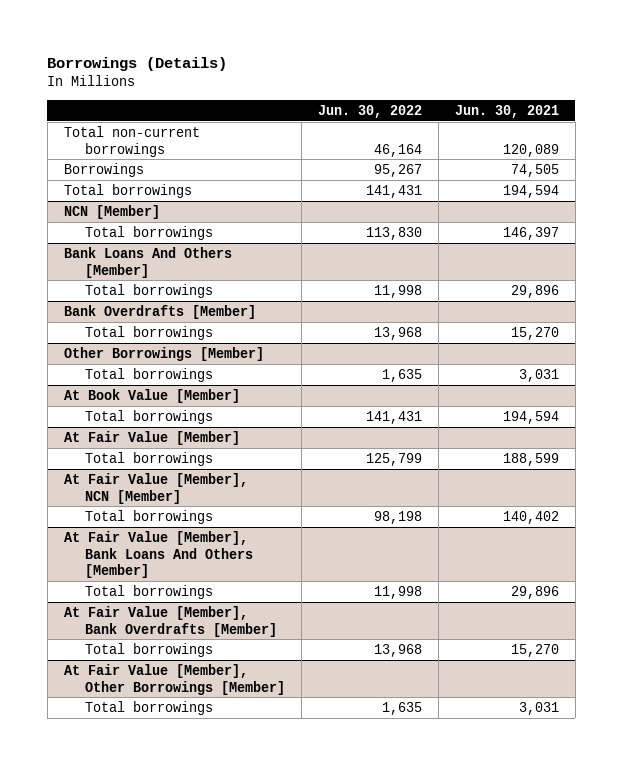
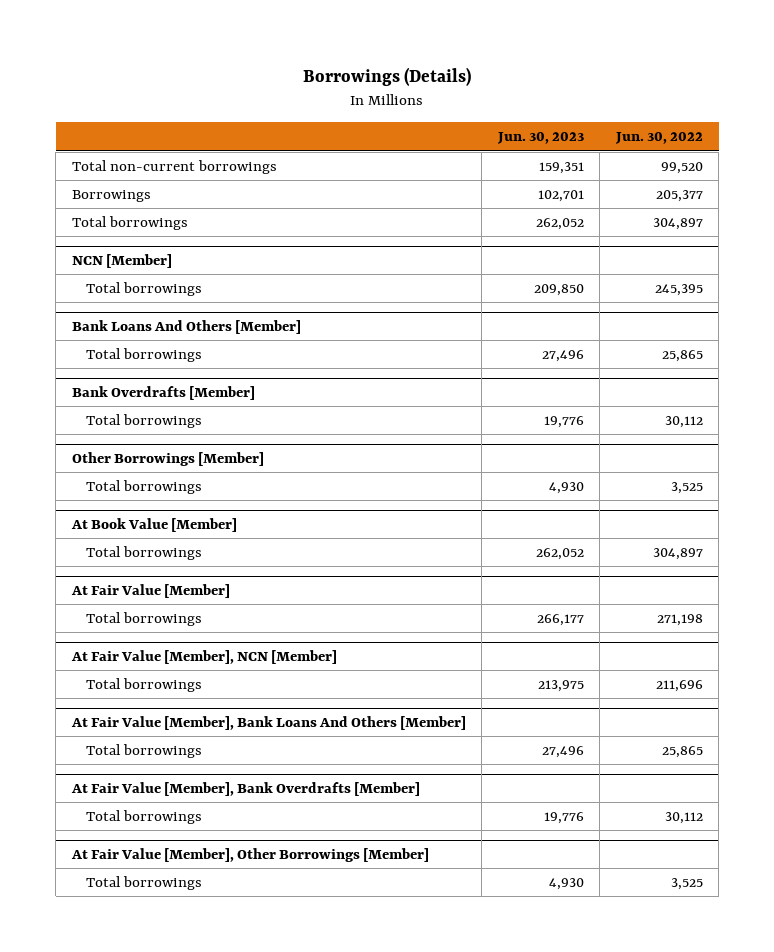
- | Jun. 30, 2022 | Jun. 30, 2021
+ | Jun. 30, 2023 | Jun. 30, 2022
- Total non-current borrowings | 46,164 | 120,089
- Borrowings | 95,267 | 74,505
- Total borrowings | 141,431 | 194,594
+ Total non-current borrowings | 159,351 | 99,520
+ Borrowings | 102,701 | 205,377
+ Total borrowings | 262,052 | 304,897
@ NCN [Member]
- Total borrowings | 113,830 | 146,397
+ Total borrowings | 209,850 | 245,395
@ Bank Loans And Others [Member]
- Total borrowings | 11,998 | 29,896
+ Total borrowings | 27,496 | 25,865
@ Bank Overdrafts [Member]
- Total borrowings | 13,968 | 15,270
+ Total borrowings | 19,776 | 30,112
@ Other Borrowings [Member]
- Total borrowings | 1,635 | 3,031
+ Total borrowings | 4,930 | 3,525
@ At Book Value [Member]
- Total borrowings | 141,431 | 194,594
+ Total borrowings | 262,052 | 304,897
@ At Fair Value [Member]
- Total borrowings | 125,799 | 188,599
+ Total borrowings | 266,177 | 271,198
@ At Fair Value [Member], NCN [Member]
- Total borrowings | 98,198 | 140,402
+ Total borrowings | 213,975 | 211,696
@ At Fair Value [Member], Bank Loans And Others [Member]
- Total borrowings | 11,998 | 29,896
+ Total borrowings | 27,496 | 25,865
@ At Fair Value [Member], Bank Overdrafts [Member]
- Total borrowings | 13,968 | 15,270
+ Total borrowings | 19,776 | 30,112
@ At Fair Value [Member], Other Borrowings [Member]
- Total borrowings | 1,635 | 3,031
+ Total borrowings | 4,930 | 3,525

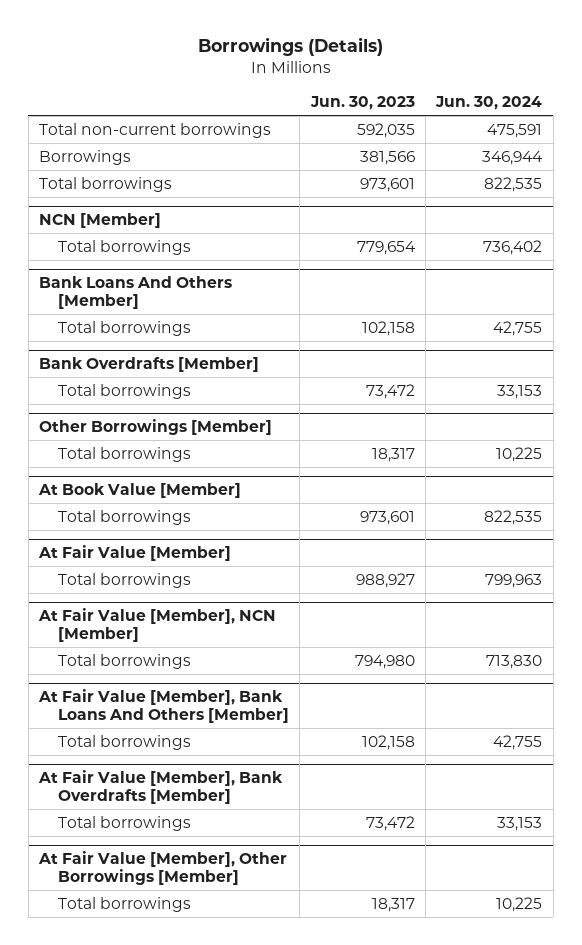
- | Jun. 30, 2023 | Jun. 30, 2022
+ | Jun. 30, 2023 | Jun. 30, 2024
- Total non-current borrowings | 159,351 | 99,520
- Borrowings | 102,701 | 205,377
- Total borrowings | 262,052 | 304,897
+ Total non-current borrowings | 592,035 | 475,591
+ Borrowings | 381,566 | 346,944
+ Total borrowings | 973,601 | 822,535
@ NCN [Member]
- Total borrowings | 209,850 | 245,395
+ Total borrowings | 779,654 | 736,402
@ Bank Loans And Others [Member]
- Total borrowings | 27,496 | 25,865
+ Total borrowings | 102,158 | 42,755
@ Bank Overdrafts [Member]
- Total borrowings | 19,776 | 30,112
+ Total borrowings | 73,472 | 33,153
@ Other Borrowings [Member]
- Total borrowings | 4,930 | 3,525
+ Total borrowings | 18,317 | 10,225
@ At Book Value [Member]
- Total borrowings | 262,052 | 304,897
+ Total borrowings | 973,601 | 822,535
@ At Fair Value [Member]
- Total borrowings | 266,177 | 271,198
+ Total borrowings | 988,927 | 799,963
@ At Fair Value [Member], NCN [Member]
- Total borrowings | 213,975 | 211,696
+ Total borrowings | 794,980 | 713,830
@ At Fair Value [Member], Bank Loans And Others [Member]
- Total borrowings | 27,496 | 25,865
+ Total borrowings | 102,158 | 42,755
@ At Fair Value [Member], Bank Overdrafts [Member]
- Total borrowings | 19,776 | 30,112
+ Total borrowings | 73,472 | 33,153
@ At Fair Value [Member], Other Borrowings [Member]
- Total borrowings | 4,930 | 3,525
+ Total borrowings | 18,317 | 10,225

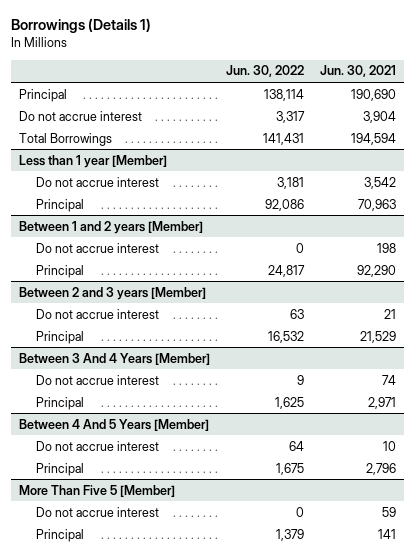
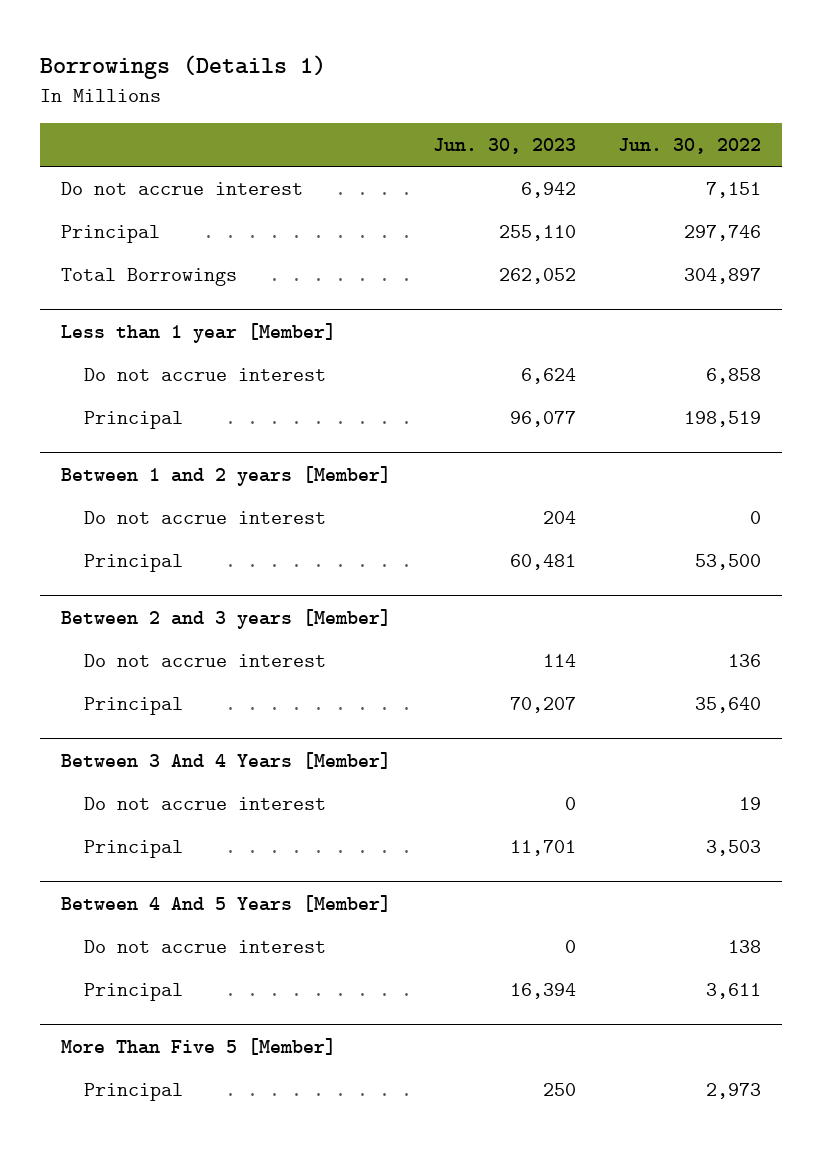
- | Jun. 30, 2022 | Jun. 30, 2021
+ | Jun. 30, 2023 | Jun. 30, 2022
- Principal | 138,114 | 190,690
- Do not accrue interest | 3,317 | 3,904
- Total Borrowings | 141,431 | 194,594
+ Do not accrue interest | 6,942 | 7,151
+ Principal | 255,110 | 297,746
+ Total Borrowings | 262,052 | 304,897
@ Less than 1 year [Member]
- Do not accrue interest | 3,181 | 3,542
- Principal | 92,086 | 70,963
+ Do not accrue interest | 6,624 | 6,858
+ Principal | 96,077 | 198,519
@ Between 1 and 2 years [Member]
- Principal | 24,817 | 92,290
+ Principal | 60,481 | 53,500
@ Between 2 and 3 years [Member]
- Do not accrue interest | 63 | 21
- Principal | 16,532 | 21,529
+ Do not accrue interest | 114 | 136
+ Principal | 70,207 | 35,640
@ Between 3 And 4 Years [Member]
- Do not accrue interest | 9 | 74
- Principal | 1,625 | 2,971
+ Do not accrue interest | 0 | 19
+ Principal | 11,701 | 3,503
@ Between 4 And 5 Years [Member]
- Do not accrue interest | 64 | 10
- Principal | 1,675 | 2,796
+ Do not accrue interest | 0 | 138
+ Principal | 16,394 | 3,611
@ More Than Five 5 [Member]
- Do not accrue interest | 0 | 59
- Principal | 1,379 | 141
+ Principal | 250 | 2,973

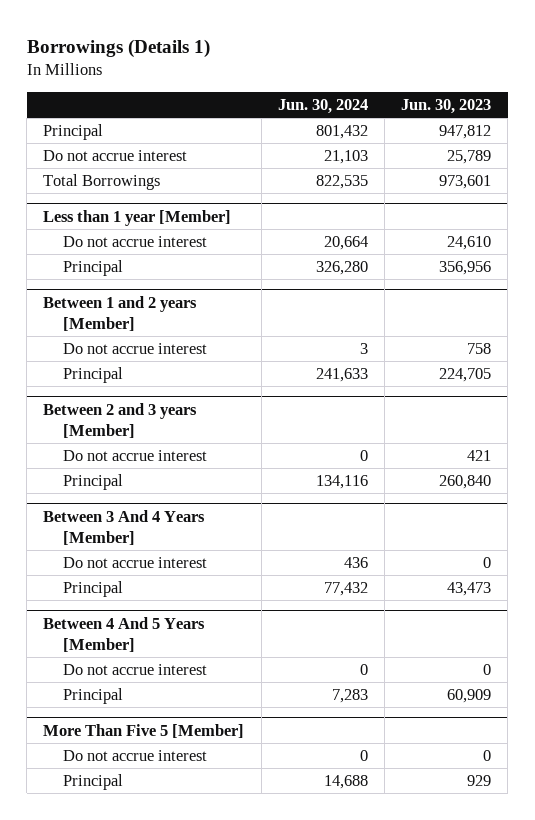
- | Jun. 30, 2023 | Jun. 30, 2022
+ | Jun. 30, 2024 | Jun. 30, 2023
- Do not accrue interest | 6,942 | 7,151
- Principal | 255,110 | 297,746
- Total Borrowings | 262,052 | 304,897
+ Principal | 801,432 | 947,812
+ Do not accrue interest | 21,103 | 25,789
+ Total Borrowings | 822,535 | 973,601
@ Less than 1 year [Member]
- Do not accrue interest | 6,624 | 6,858
- Principal | 96,077 | 198,519
+ Do not accrue interest | 20,664 | 24,610
+ Principal | 326,280 | 356,956
@ Between 1 and 2 years [Member]
- Do not accrue interest | 204 | 0
- Principal | 60,481 | 53,500
+ Do not accrue interest | 3 | 758
+ Principal | 241,633 | 224,705
@ Between 2 and 3 years [Member]
- Do not accrue interest | 114 | 136
- Principal | 70,207 | 35,640
+ Do not accrue interest | 0 | 421
+ Principal | 134,116 | 260,840
@ Between 3 And 4 Years [Member]
- Principal | 11,701 | 3,503
+ Principal | 77,432 | 43,473
@ Between 4 And 5 Years [Member]
- Principal | 16,394 | 3,611
+ Principal | 7,283 | 60,909
@ More Than Five 5 [Member]
- Principal | 250 | 2,973
+ Do not accrue interest | 0 | 0
+ Principal | 14,688 | 929

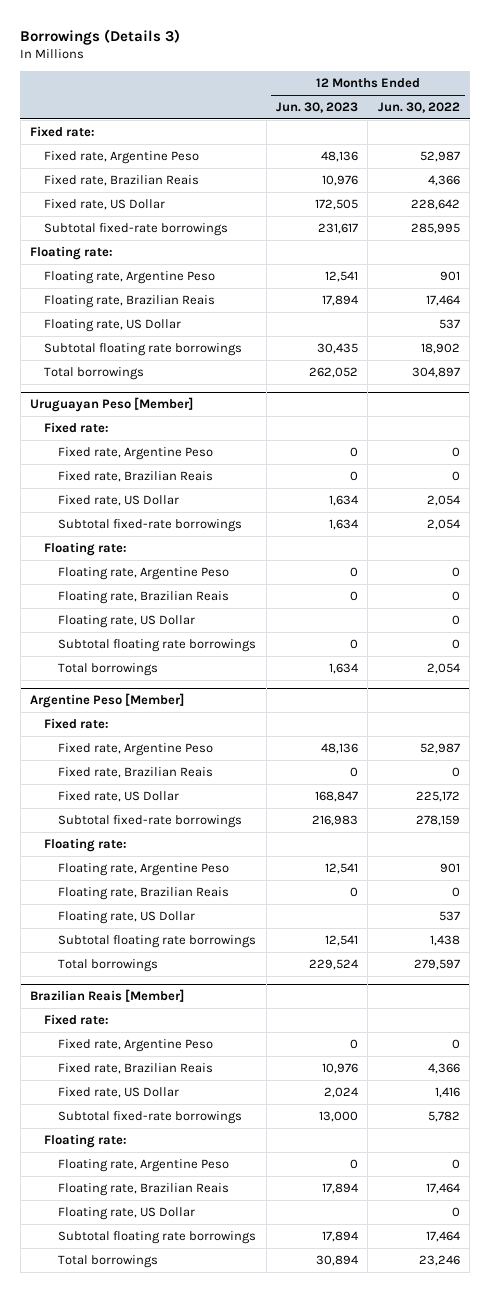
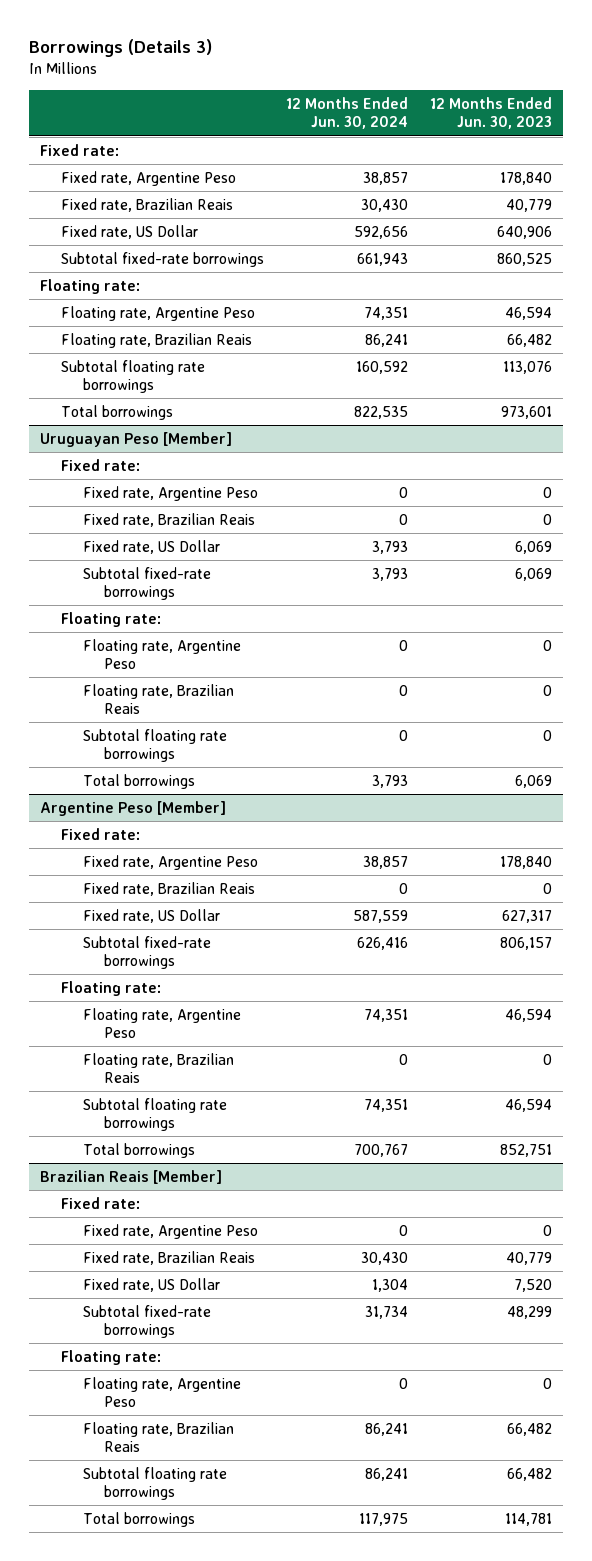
- | 12 Months Ended Jun. 30, 2023 | 12 Months Ended Jun. 30, 2022
+ | 12 Months Ended Jun. 30, 2024 | 12 Months Ended Jun. 30, 2023
- Fixed rate, Argentine Peso | 48,136 | 52,987
- Fixed rate, Brazilian Reais | 10,976 | 4,366
- Fixed rate, US Dollar | 172,505 | 228,642
- Subtotal fixed-rate borrowings | 231,617 | 285,995
+ Fixed rate, Argentine Peso | 38,857 | 178,840
+ Fixed rate, Brazilian Reais | 30,430 | 40,779
+ Fixed rate, US Dollar | 592,656 | 640,906
+ Subtotal fixed-rate borrowings | 661,943 | 860,525
- Floating rate, Argentine Peso | 12,541 | 901
- Floating rate, Brazilian Reais | 17,894 | 17,464
- Floating rate, US Dollar | | 537
- Subtotal floating rate borrowings | 30,435 | 18,902
- Total borrowings | 262,052 | 304,897
+ Floating rate, Argentine Peso | 74,351 | 46,594
+ Floating rate, Brazilian Reais | 86,241 | 66,482
+ Subtotal floating rate borrowings | 160,592 | 113,076
+ Total borrowings | 822,535 | 973,601
@ Uruguayan Peso [Member]
- Fixed rate, US Dollar | 1,634 | 2,054
- Subtotal fixed-rate borrowings | 1,634 | 2,054
+ Fixed rate, US Dollar | 3,793 | 6,069
+ Subtotal fixed-rate borrowings | 3,793 | 6,069
- Floating rate, US Dollar | | 0
- Total borrowings | 1,634 | 2,054
+ Total borrowings | 3,793 | 6,069
@ Argentine Peso [Member]
- Fixed rate, Argentine Peso | 48,136 | 52,987
+ Fixed rate, Argentine Peso | 38,857 | 178,840
- Fixed rate, US Dollar | 168,847 | 225,172
- Subtotal fixed-rate borrowings | 216,983 | 278,159
+ Fixed rate, US Dollar | 587,559 | 627,317
+ Subtotal fixed-rate borrowings | 626,416 | 806,157
- Floating rate, Argentine Peso | 12,541 | 901
+ Floating rate, Argentine Peso | 74,351 | 46,594
- Floating rate, US Dollar | | 537
- Subtotal floating rate borrowings | 12,541 | 1,438
- Total borrowings | 229,524 | 279,597
+ Subtotal floating rate borrowings | 74,351 | 46,594
+ Total borrowings | 700,767 | 852,751
@ Brazilian Reais [Member]
- Fixed rate, Brazilian Reais | 10,976 | 4,366
- Fixed rate, US Dollar | 2,024 | 1,416
- Subtotal fixed-rate borrowings | 13,000 | 5,782
+ Fixed rate, Brazilian Reais | 30,430 | 40,779
+ Fixed rate, US Dollar | 1,304 | 7,520
+ Subtotal fixed-rate borrowings | 31,734 | 48,299
- Floating rate, Brazilian Reais | 17,894 | 17,464
- Floating rate, US Dollar | | 0
- Subtotal floating rate borrowings | 17,894 | 17,464
- Total borrowings | 30,894 | 23,246
+ Floating rate, Brazilian Reais | 86,241 | 66,482
+ Subtotal floating rate borrowings | 86,241 | 66,482
+ Total borrowings | 117,975 | 114,781

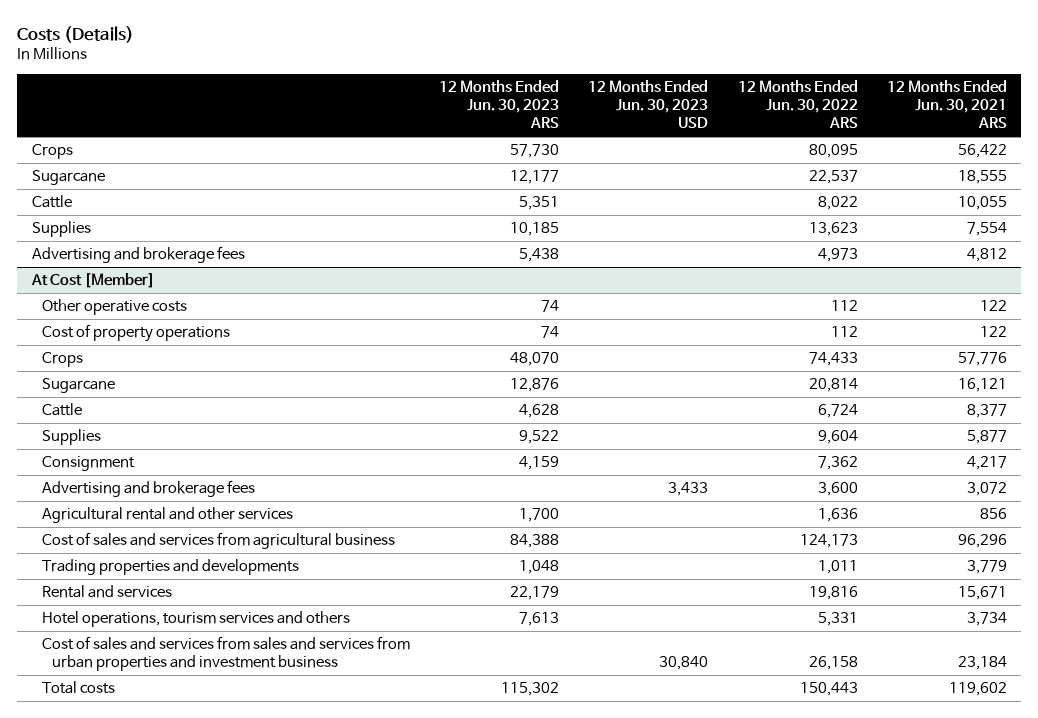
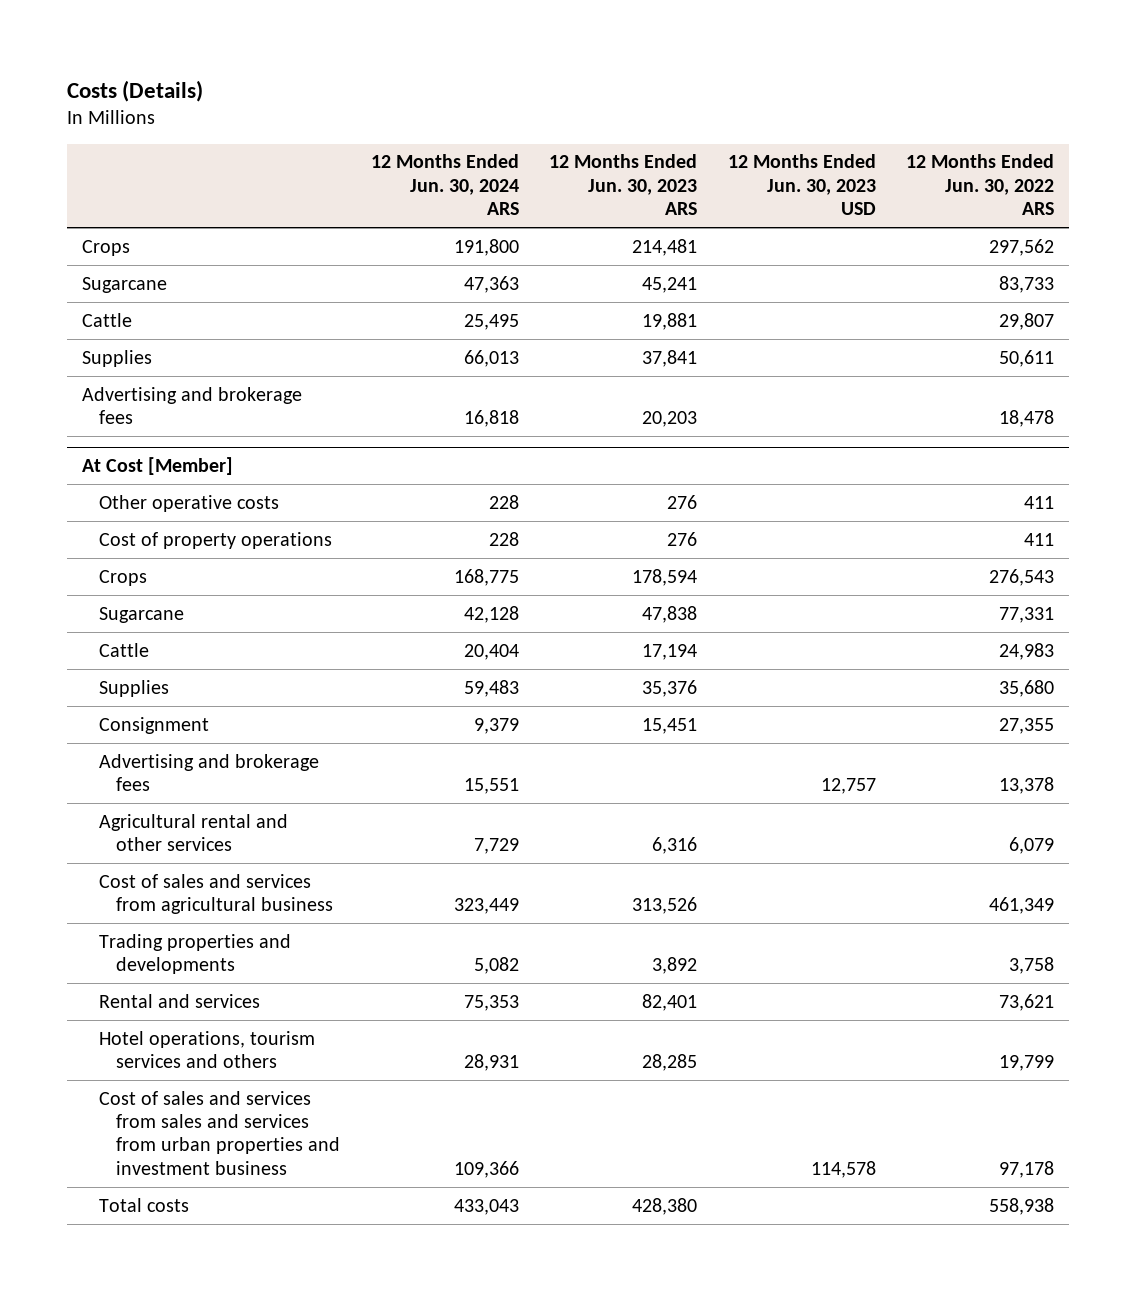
- | 12 Months Ended Jun. 30, 2023 ARS | 12 Months Ended Jun. 30, 2023 USD | 12 Months Ended Jun. 30, 2022 ARS | 12 Months Ended Jun. 30, 2021 ARS
+ | 12 Months Ended Jun. 30, 2024 ARS | 12 Months Ended Jun. 30, 2023 ARS | 12 Months Ended Jun. 30, 2023 USD | 12 Months Ended Jun. 30, 2022 ARS
- Crops | 57,730 | | 80,095 | 56,422
- Sugarcane | 12,177 | | 22,537 | 18,555
- Cattle | 5,351 | | 8,022 | 10,055
- Supplies | 10,185 | | 13,623 | 7,554
- Advertising and brokerage fees | 5,438 | | 4,973 | 4,812
+ Crops | 191,800 | 214,481 | | 297,562
+ Sugarcane | 47,363 | 45,241 | | 83,733
+ Cattle | 25,495 | 19,881 | | 29,807
+ Supplies | 66,013 | 37,841 | | 50,611
+ Advertising and brokerage fees | 16,818 | 20,203 | | 18,478
@ At Cost [Member]
- Other operative costs | 74 | | 112 | 122
- Cost of property operations | 74 | | 112 | 122
- Crops | 48,070 | | 74,433 | 57,776
- Sugarcane | 12,876 | | 20,814 | 16,121
- Cattle | 4,628 | | 6,724 | 8,377
- Supplies | 9,522 | | 9,604 | 5,877
- Consignment | 4,159 | | 7,362 | 4,217
- Advertising and brokerage fees | | 3,433 | 3,600 | 3,072
- Agricultural rental and other services | 1,700 | | 1,636 | 856
- Cost of sales and services from agricultural business | 84,388 | | 124,173 | 96,296
- Trading properties and developments | 1,048 | | 1,011 | 3,779
- Rental and services | 22,179 | | 19,816 | 15,671
- Hotel operations, tourism services and others | 7,613 | | 5,331 | 3,734
- Cost of sales and services from sales and services from urban properties and investment business | | 30,840 | 26,158 | 23,184
- Total costs | 115,302 | | 150,443 | 119,602
+ Other operative costs | 228 | 276 | | 411
+ Cost of property operations | 228 | 276 | | 411
+ Crops | 168,775 | 178,594 | | 276,543
+ Sugarcane | 42,128 | 47,838 | | 77,331
+ Cattle | 20,404 | 17,194 | | 24,983
+ Supplies | 59,483 | 35,376 | | 35,680
+ Consignment | 9,379 | 15,451 | | 27,355
+ Advertising and brokerage fees | 15,551 | | 12,757 | 13,378
+ Agricultural rental and other services | 7,729 | 6,316 | | 6,079
+ Cost of sales and services from agricultural business | 323,449 | 313,526 | | 461,349
+ Trading properties and developments | 5,082 | 3,892 | | 3,758
+ Rental and services | 75,353 | 82,401 | | 73,621
+ Hotel operations, tourism services and others | 28,931 | 28,285 | | 19,799
+ Cost of sales and services from sales and services from urban properties and investment business | 109,366 | | 114,578 | 97,178
+ Total costs | 433,043 | 428,380 | | 558,938

